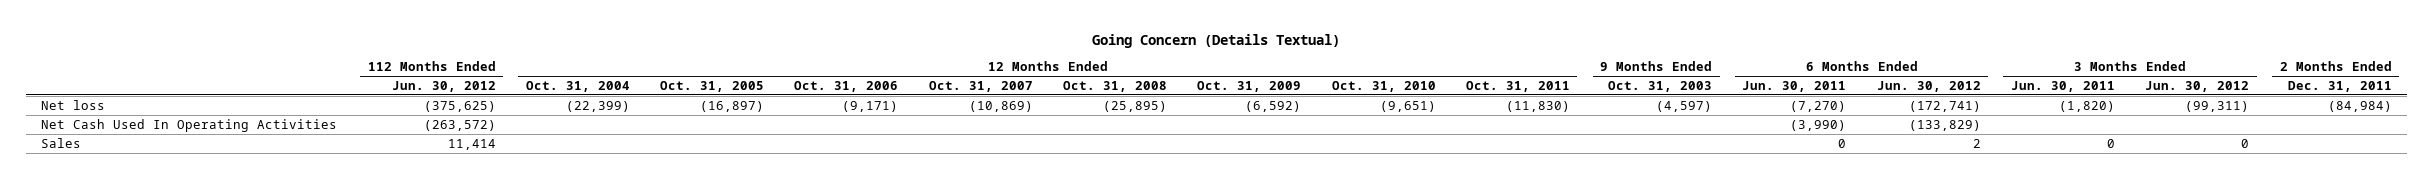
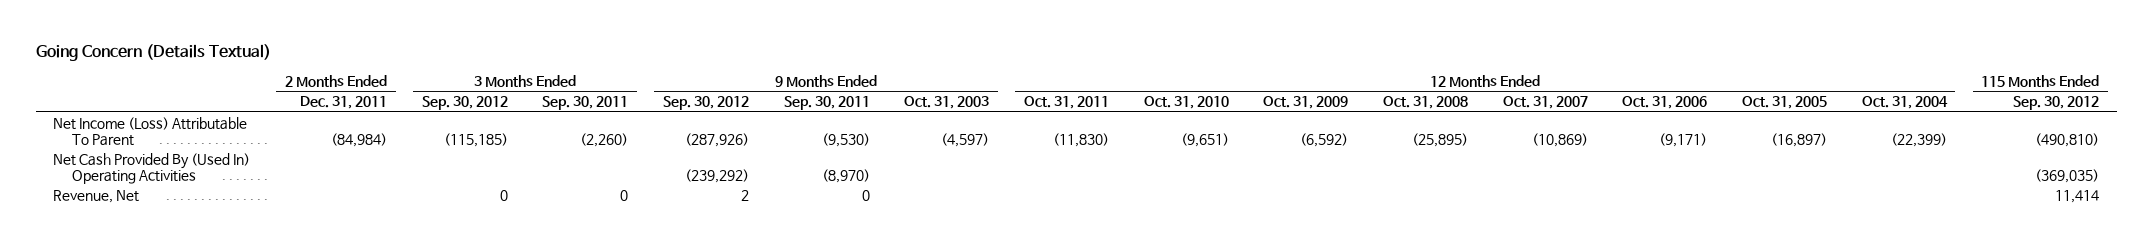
- | 112 Months Ended Jun. 30, 2012 | 12 Months Ended Oct. 31, 2004 | 12 Months Ended Oct. 31, 2005 | 12 Months Ended Oct. 31, 2006 | 12 Months Ended Oct. 31, 2007 | 12 Months Ended Oct. 31, 2008 | 12 Months Ended Oct. 31, 2009 | 12 Months Ended Oct. 31, 2010 | 12 Months Ended Oct. 31, 2011 | 9 Months Ended Oct. 31, 2003 | 6 Months Ended Jun. 30, 2011 | 6 Months Ended Jun. 30, 2012 | 3 Months Ended Jun. 30, 2011 | 3 Months Ended Jun. 30, 2012 | 2 Months Ended Dec. 31, 2011
+ | 2 Months Ended Dec. 31, 2011 | 3 Months Ended Sep. 30, 2012 | 3 Months Ended Sep. 30, 2011 | 9 Months Ended Sep. 30, 2012 | 9 Months Ended Sep. 30, 2011 | 9 Months Ended Oct. 31, 2003 | 12 Months Ended Oct. 31, 2011 | 12 Months Ended Oct. 31, 2010 | 12 Months Ended Oct. 31, 2009 | 12 Months Ended Oct. 31, 2008 | 12 Months Ended Oct. 31, 2007 | 12 Months Ended Oct. 31, 2006 | 12 Months Ended Oct. 31, 2005 | 12 Months Ended Oct. 31, 2004 | 115 Months Ended Sep. 30, 2012
- Net loss | (375,625) | (22,399) | (16,897) | (9,171) | (10,869) | (25,895) | (6,592) | (9,651) | (11,830) | (4,597) | (7,270) | (172,741) | (1,820) | (99,311) | (84,984)
- Net Cash Used In Operating Activities | (263,572) | | | | | | | | | | (3,990) | (133,829) | | |
- Sales | 11,414 | | | | | | | | | | 0 | 2 | 0 | 0 |
+ Net Income (Loss) Attributable To Parent | (84,984) | (115,185) | (2,260) | (287,926) | (9,530) | (4,597) | (11,830) | (9,651) | (6,592) | (25,895) | (10,869) | (9,171) | (16,897) | (22,399) | (490,810)
+ Net Cash Provided By (Used In) Operating Activities | | | | (239,292) | (8,970) | | | | | | | | | | (369,035)
+ Revenue, Net | | 0 | 0 | 2 | 0 | | | | | | | | | | 11,414

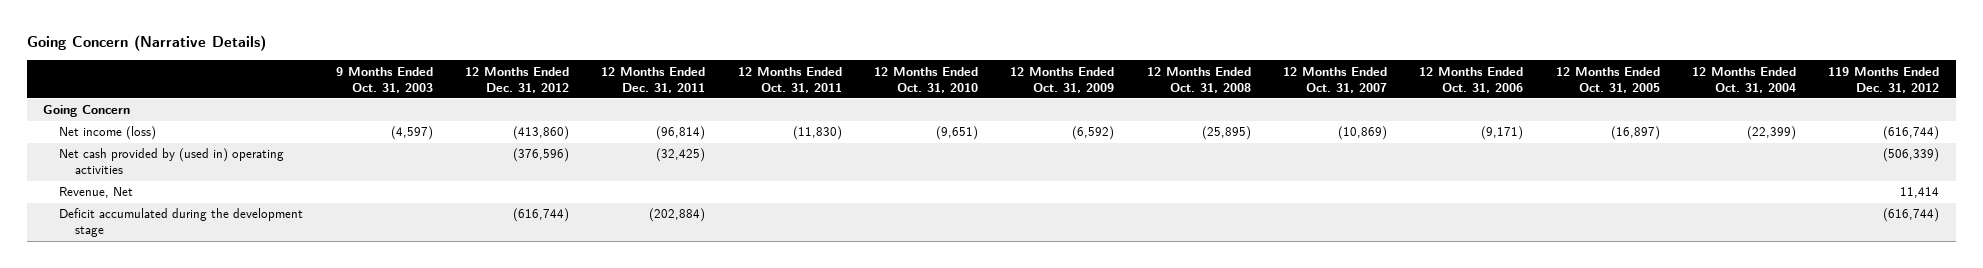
- Going Concern (Details Textual)
+ Going Concern (Narrative Details)
- | 2 Months Ended Dec. 31, 2011 | 3 Months Ended Sep. 30, 2012 | 3 Months Ended Sep. 30, 2011 | 9 Months Ended Sep. 30, 2012 | 9 Months Ended Sep. 30, 2011 | 9 Months Ended Oct. 31, 2003 | 12 Months Ended Oct. 31, 2011 | 12 Months Ended Oct. 31, 2010 | 12 Months Ended Oct. 31, 2009 | 12 Months Ended Oct. 31, 2008 | 12 Months Ended Oct. 31, 2007 | 12 Months Ended Oct. 31, 2006 | 12 Months Ended Oct. 31, 2005 | 12 Months Ended Oct. 31, 2004 | 115 Months Ended Sep. 30, 2012
+ | 9 Months Ended Oct. 31, 2003 | 12 Months Ended Dec. 31, 2012 | 12 Months Ended Dec. 31, 2011 | 12 Months Ended Oct. 31, 2011 | 12 Months Ended Oct. 31, 2010 | 12 Months Ended Oct. 31, 2009 | 12 Months Ended Oct. 31, 2008 | 12 Months Ended Oct. 31, 2007 | 12 Months Ended Oct. 31, 2006 | 12 Months Ended Oct. 31, 2005 | 12 Months Ended Oct. 31, 2004 | 119 Months Ended Dec. 31, 2012
- Net Income (Loss) Attributable To Parent | (84,984) | (115,185) | (2,260) | (287,926) | (9,530) | (4,597) | (11,830) | (9,651) | (6,592) | (25,895) | (10,869) | (9,171) | (16,897) | (22,399) | (490,810)
- Net Cash Provided By (Used In) Operating Activities | | | | (239,292) | (8,970) | | | | | | | | | | (369,035)
+ Going Concern
+ Net income (loss) | (4,597) | (413,860) | (96,814) | (11,830) | (9,651) | (6,592) | (25,895) | (10,869) | (9,171) | (16,897) | (22,399) | (616,744)
+ Net cash provided by (used in) operating activities | | (376,596) | (32,425) | | | | | | | | | (506,339)
+ Deficit accumulated during the development stage | | (616,744) | (202,884) | | | | | | | | | (616,744)

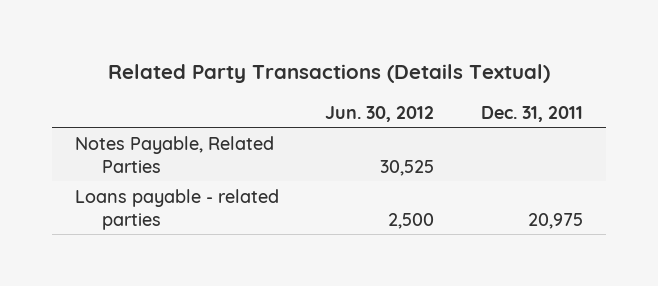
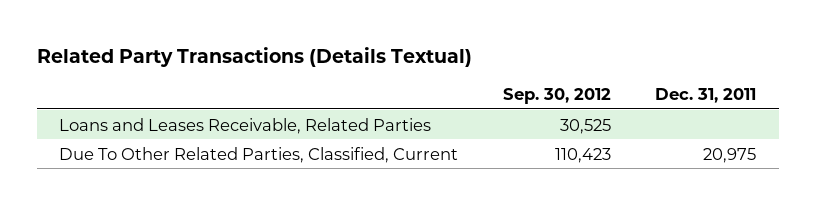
- | Jun. 30, 2012 | Dec. 31, 2011
+ | Sep. 30, 2012 | Dec. 31, 2011
- Notes Payable, Related Parties | 30,525 |
- Loans payable - related parties | 2,500 | 20,975
+ Loans and Leases Receivable, Related Parties | 30,525 |
+ Due To Other Related Parties, Classified, Current | 110,423 | 20,975

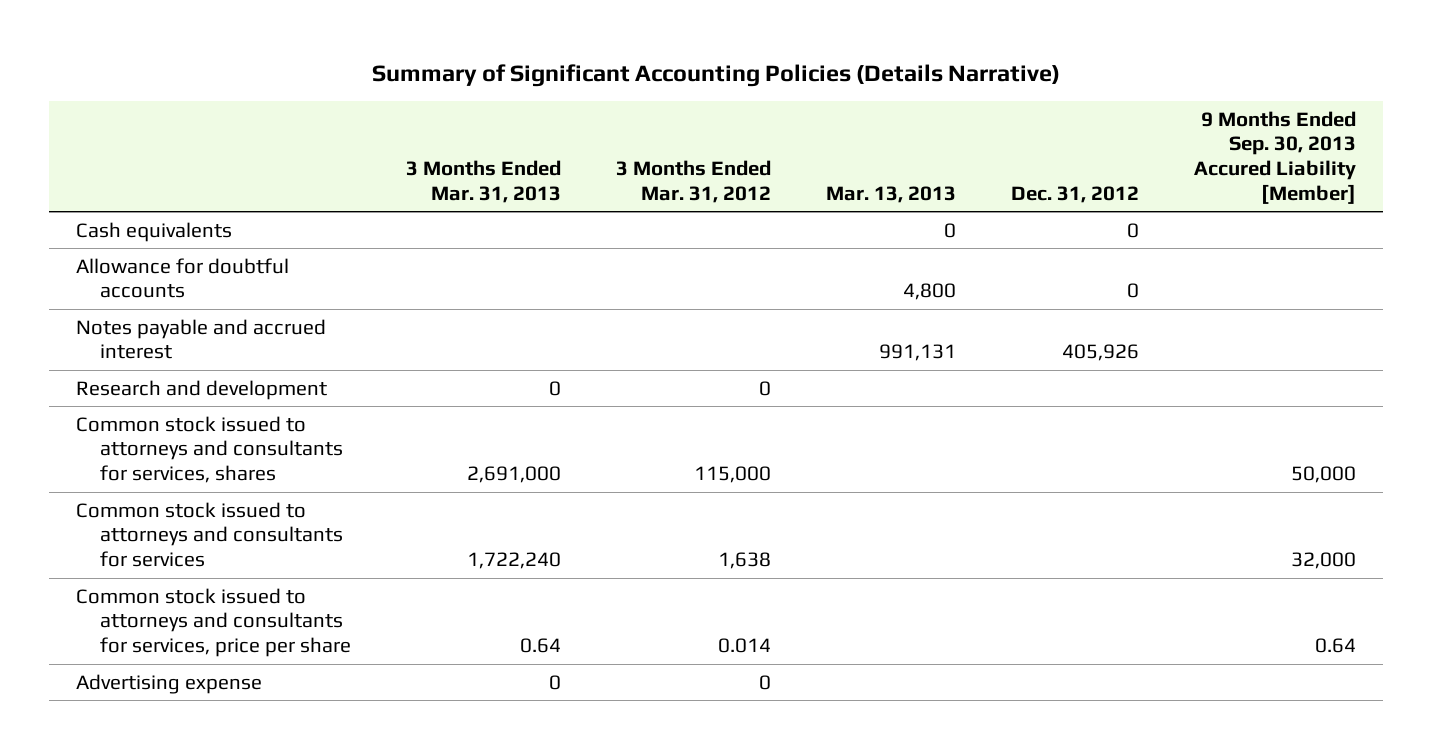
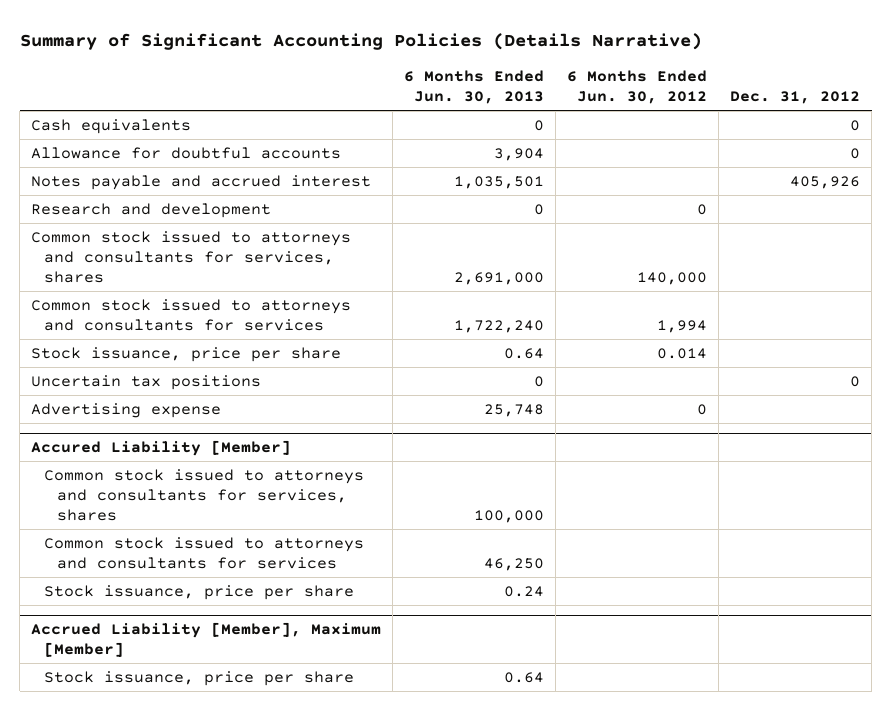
- | 3 Months Ended Mar. 31, 2013 | 3 Months Ended Mar. 31, 2012 | Mar. 13, 2013 | Dec. 31, 2012 | 9 Months Ended Sep. 30, 2013 Accured Liability [Member]
+ | 6 Months Ended Jun. 30, 2013 | 6 Months Ended Jun. 30, 2012 | Dec. 31, 2012
- Common stock issued to attorneys and consultants for services, price per share | 0.64 | 0.014 | | | 0.64
+ Stock issuance, price per share | 0.64 | 0.014 |
+ Uncertain tax positions | 0 | | 0
+ Accured Liability [Member]
+ Common stock issued to attorneys and consultants for services, shares | 100,000 | |
+ Common stock issued to attorneys and consultants for services | 46,250 | |
+ Stock issuance, price per share | 0.24 | |
+ Accrued Liability [Member], Maximum [Member]
+ Stock issuance, price per share | 0.64 | |

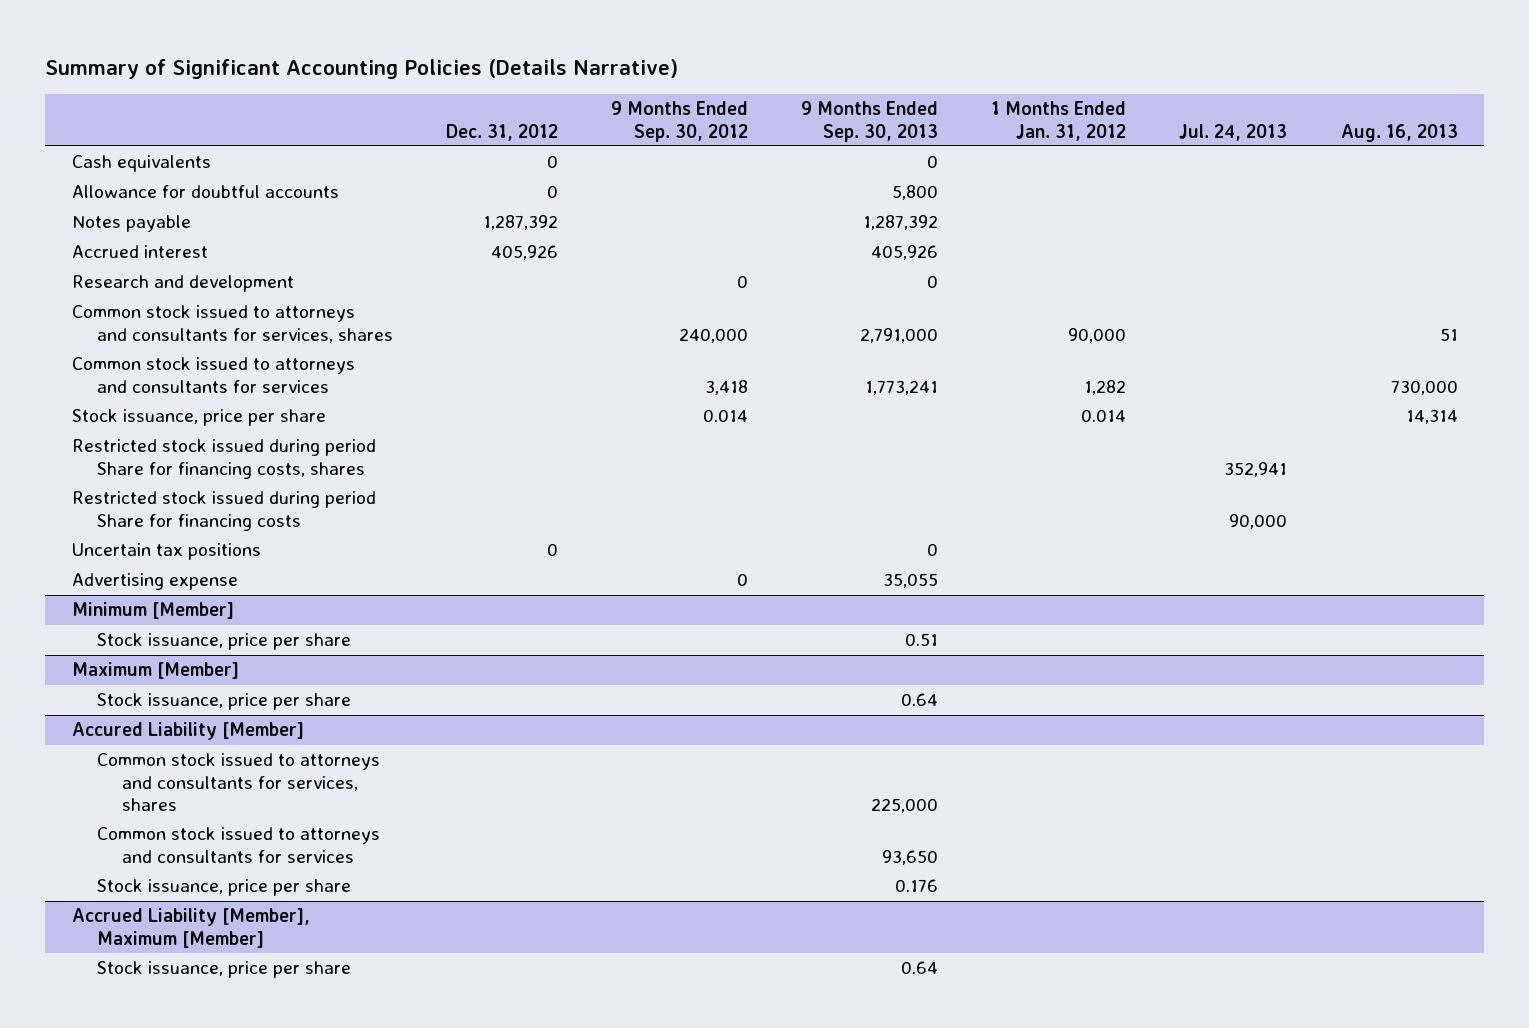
- | 6 Months Ended Jun. 30, 2013 | 6 Months Ended Jun. 30, 2012 | Dec. 31, 2012
+ | Dec. 31, 2012 | 9 Months Ended Sep. 30, 2012 | 9 Months Ended Sep. 30, 2013 | 1 Months Ended Jan. 31, 2012 | Jul. 24, 2013 | Aug. 16, 2013
- Notes payable and accrued interest | 1,035,501 | | 405,926
+ Notes payable | 1,287,392 | | 1,287,392 | | |
+ Accrued interest | 405,926 | | 405,926 | | |
+ Restricted stock issued during period Share for financing costs, shares | | | | | 352,941 |
+ Restricted stock issued during period Share for financing costs | | | | | 90,000 |
+ Minimum [Member]
+ Stock issuance, price per share | | | 0.51 | | |
+ Maximum [Member]
+ Stock issuance, price per share | | | 0.64 | | |

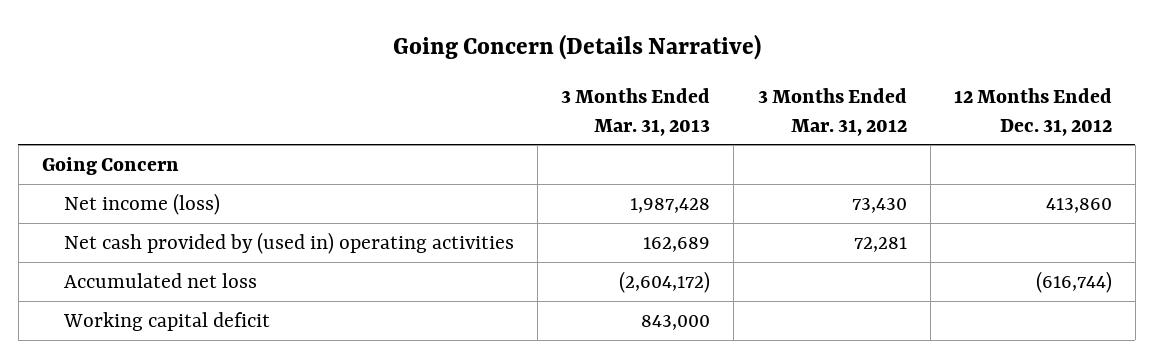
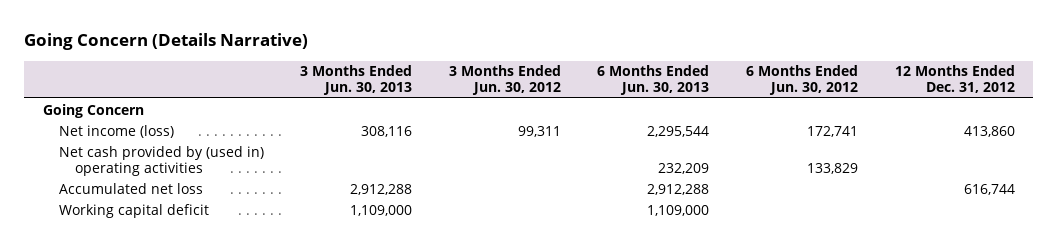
- | 3 Months Ended Mar. 31, 2013 | 3 Months Ended Mar. 31, 2012 | 12 Months Ended Dec. 31, 2012
+ | 3 Months Ended Jun. 30, 2013 | 3 Months Ended Jun. 30, 2012 | 6 Months Ended Jun. 30, 2013 | 6 Months Ended Jun. 30, 2012 | 12 Months Ended Dec. 31, 2012
- Accumulated net loss | (2,604,172) | | (616,744)
+ Accumulated net loss | 2,912,288 | | 2,912,288 | | 616,744

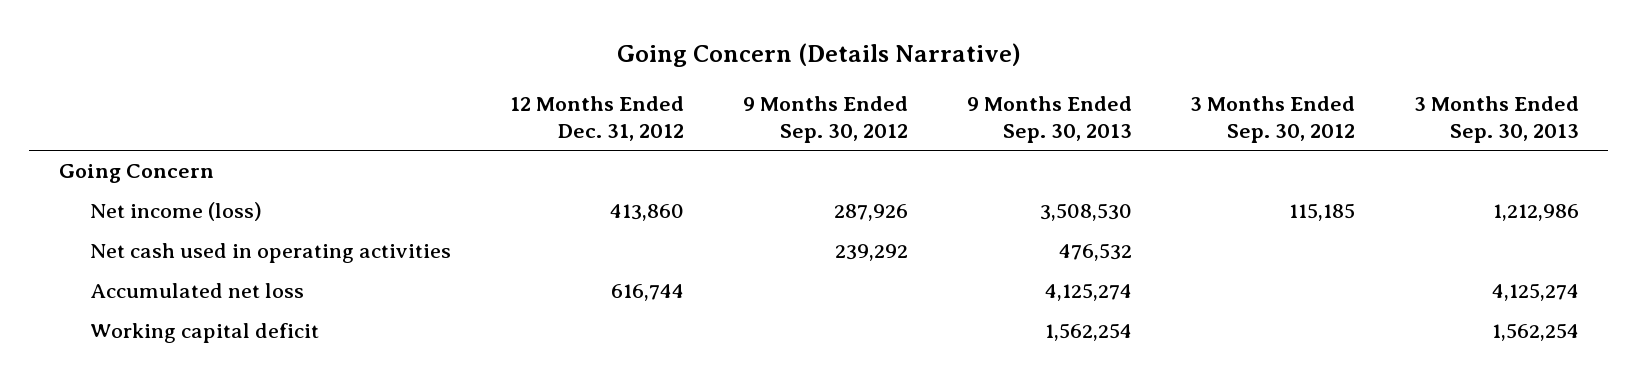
- | 3 Months Ended Jun. 30, 2013 | 3 Months Ended Jun. 30, 2012 | 6 Months Ended Jun. 30, 2013 | 6 Months Ended Jun. 30, 2012 | 12 Months Ended Dec. 31, 2012
+ | 12 Months Ended Dec. 31, 2012 | 9 Months Ended Sep. 30, 2012 | 9 Months Ended Sep. 30, 2013 | 3 Months Ended Sep. 30, 2012 | 3 Months Ended Sep. 30, 2013
- Net cash provided by (used in) operating activities | | | 232,209 | 133,829 |
+ Net cash used in operating activities | | 239,292 | 476,532 | |

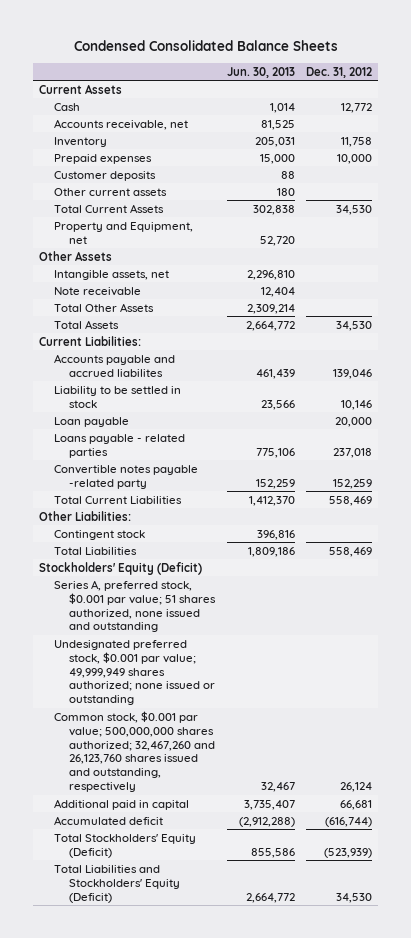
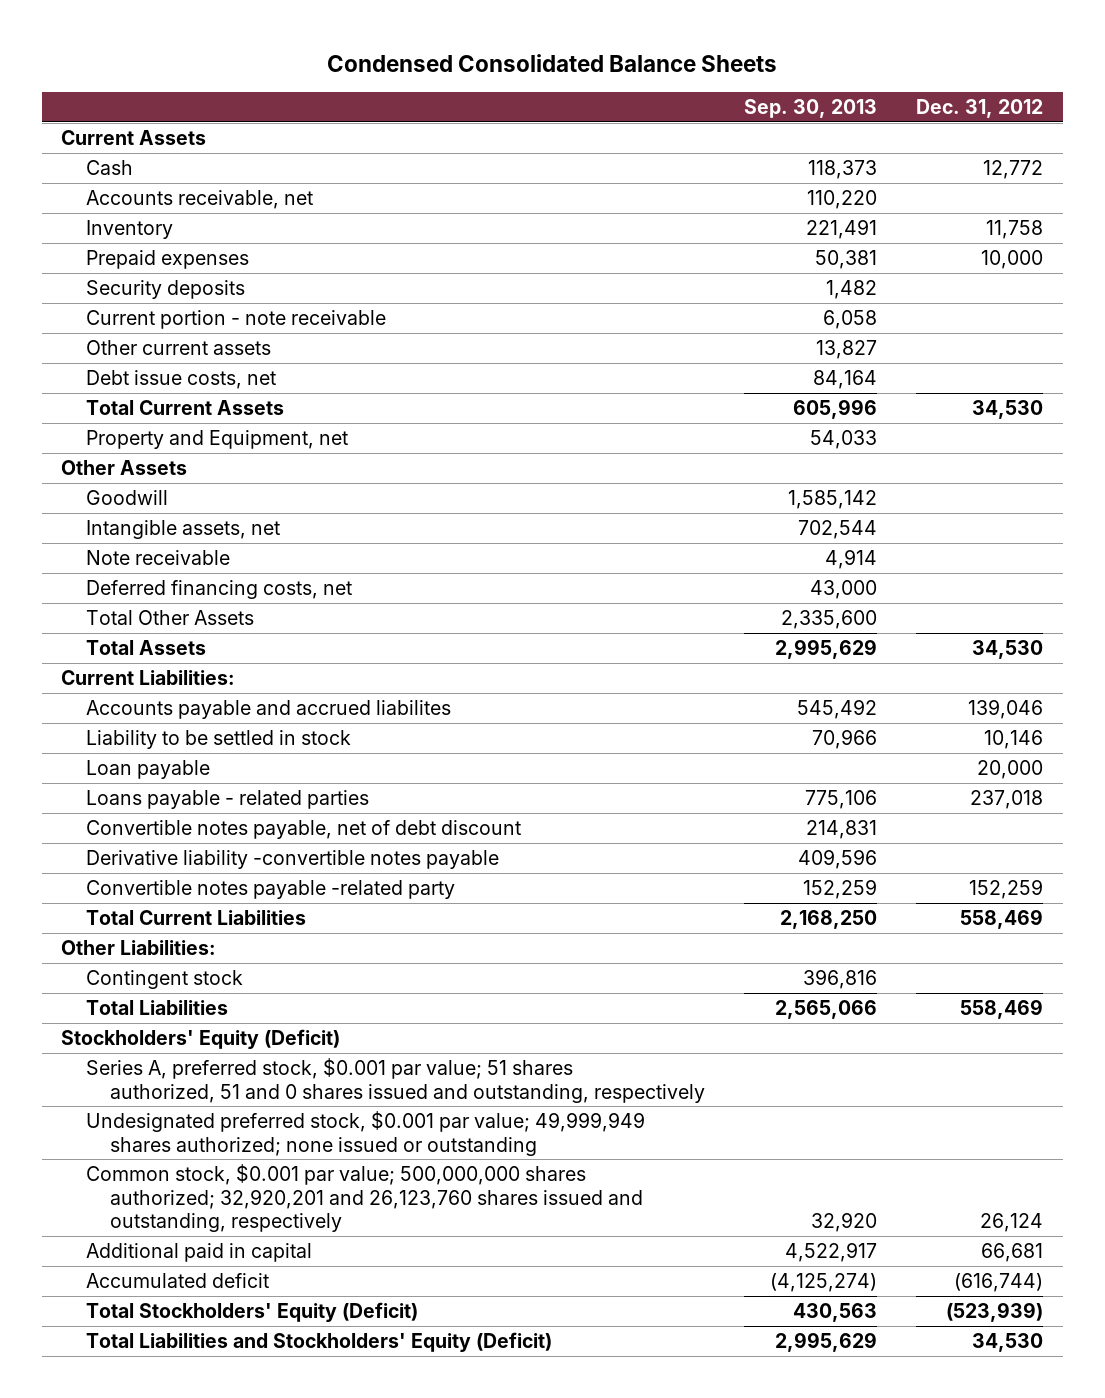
- | Jun. 30, 2013 | Dec. 31, 2012
+ | Sep. 30, 2013 | Dec. 31, 2012
- Customer deposits | 88 |
+ Security deposits | 1,482 |
+ Current portion - note receivable | 6,058 |
+ Debt issue costs, net | 84,164 |
+ Goodwill | 1,585,142 |
+ Deferred financing costs, net | 43,000 |
+ Convertible notes payable, net of debt discount | 214,831 |
+ Derivative liability -convertible notes payable | 409,596 |
- Series A, preferred stock, $0.001 par value; 51 shares authorized, none issued and outstanding
+ Series A, preferred stock, $0.001 par value; 51 shares authorized, 51 and 0 shares issued and outstanding, respectively
- Common stock, $0.001 par value; 500,000,000 shares authorized; 32,467,260 and 26,123,760 shares issued and outstanding, respectively | 32,467 | 26,124
+ Common stock, $0.001 par value; 500,000,000 shares authorized; 32,920,201 and 26,123,760 shares issued and outstanding, respectively | 32,920 | 26,124

